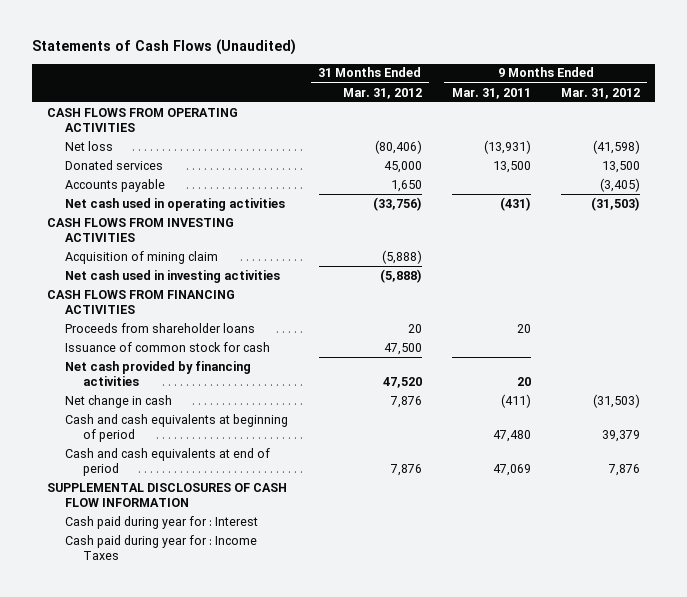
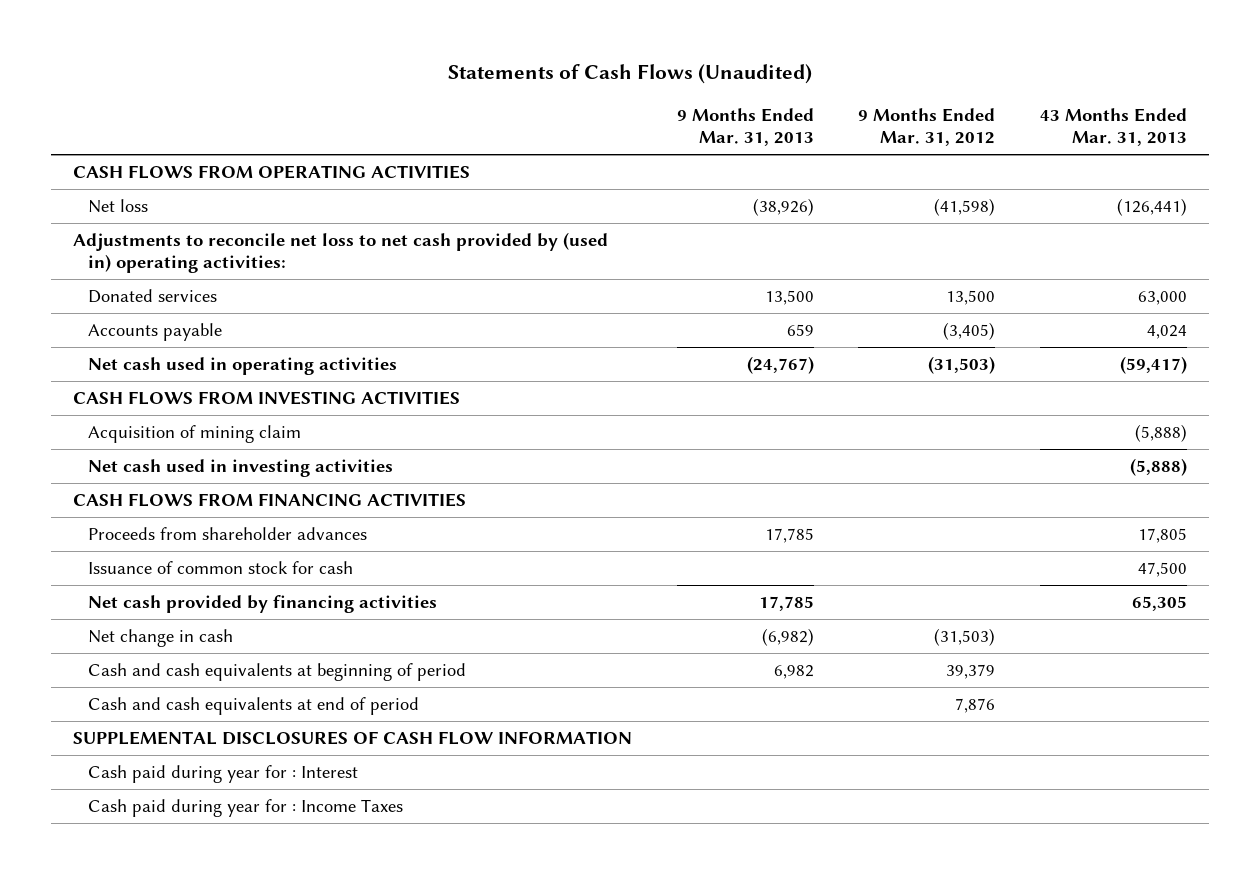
- | 31 Months Ended Mar. 31, 2012 | 9 Months Ended Mar. 31, 2011 | 9 Months Ended Mar. 31, 2012
+ | 9 Months Ended Mar. 31, 2013 | 9 Months Ended Mar. 31, 2012 | 43 Months Ended Mar. 31, 2013
+ Adjustments to reconcile net loss to net cash provided by (used in) operating activities:
- Proceeds from shareholder loans | 20 | 20 |
+ Proceeds from shareholder advances | 17,785 | | 17,805

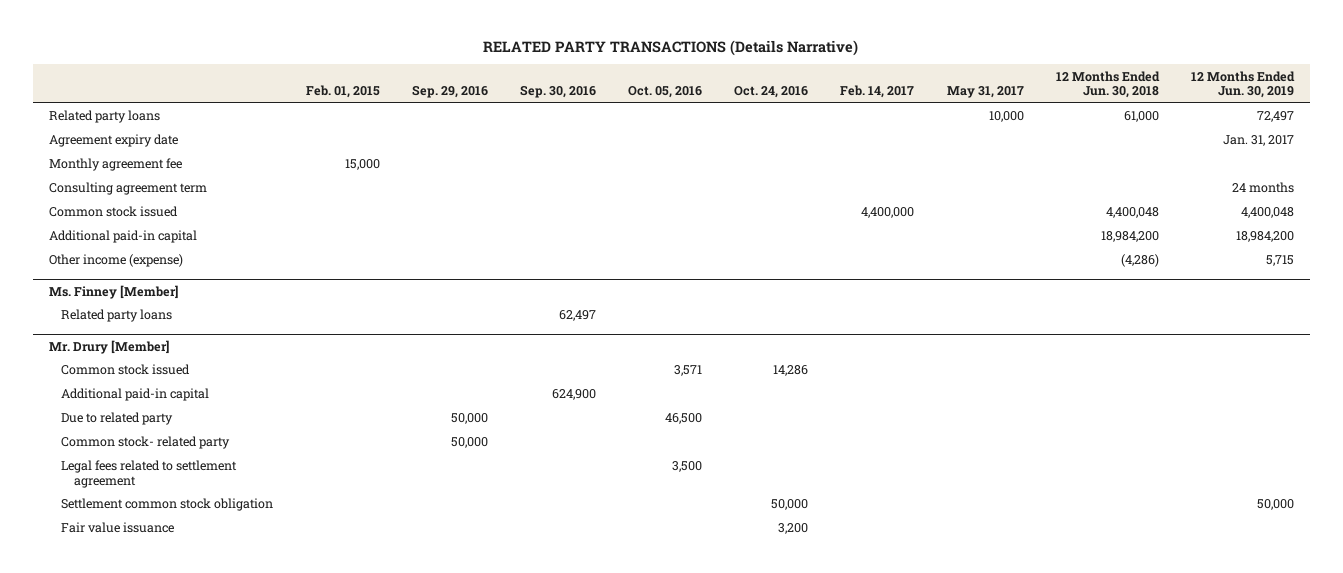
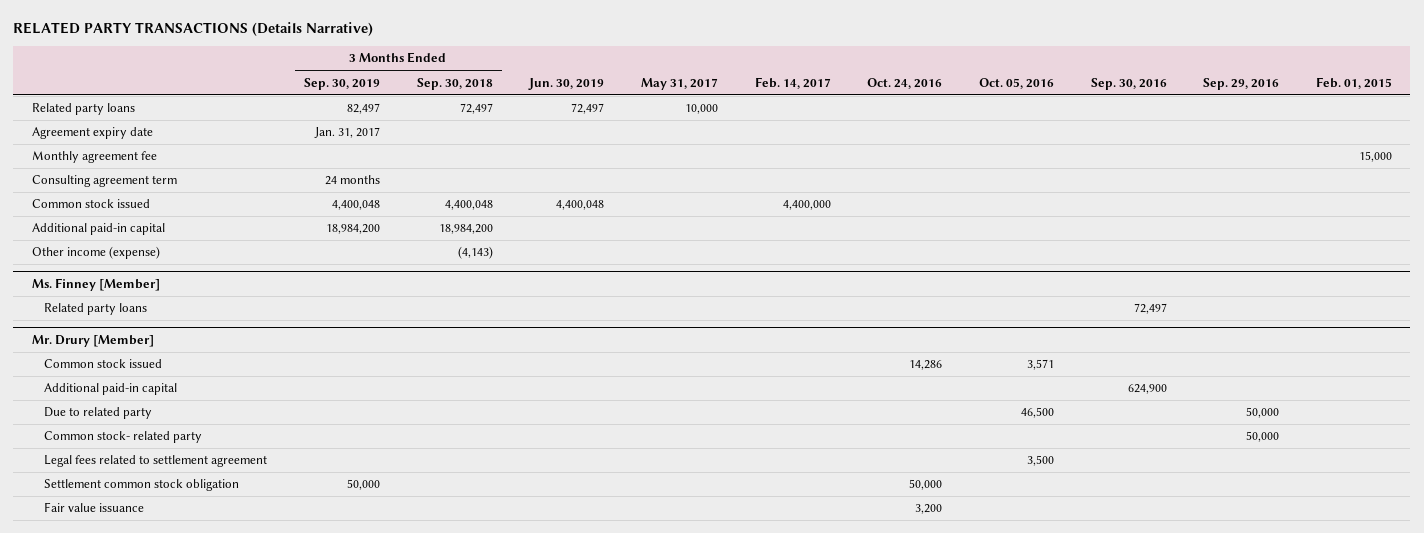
- | Feb. 01, 2015 | Sep. 29, 2016 | Sep. 30, 2016 | Oct. 05, 2016 | Oct. 24, 2016 | Feb. 14, 2017 | May 31, 2017 | 12 Months Ended Jun. 30, 2018 | 12 Months Ended Jun. 30, 2019
+ | 3 Months Ended Sep. 30, 2019 | 3 Months Ended Sep. 30, 2018 | Jun. 30, 2019 | May 31, 2017 | Feb. 14, 2017 | Oct. 24, 2016 | Oct. 05, 2016 | Sep. 30, 2016 | Sep. 29, 2016 | Feb. 01, 2015
@ Ms. Finney [Member]
- Related party loans | | | 62,497 | | | | | |
+ Related party loans | | | | | | | | 72,497 | |

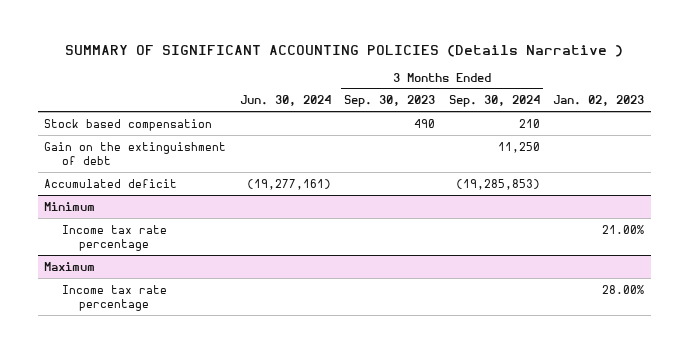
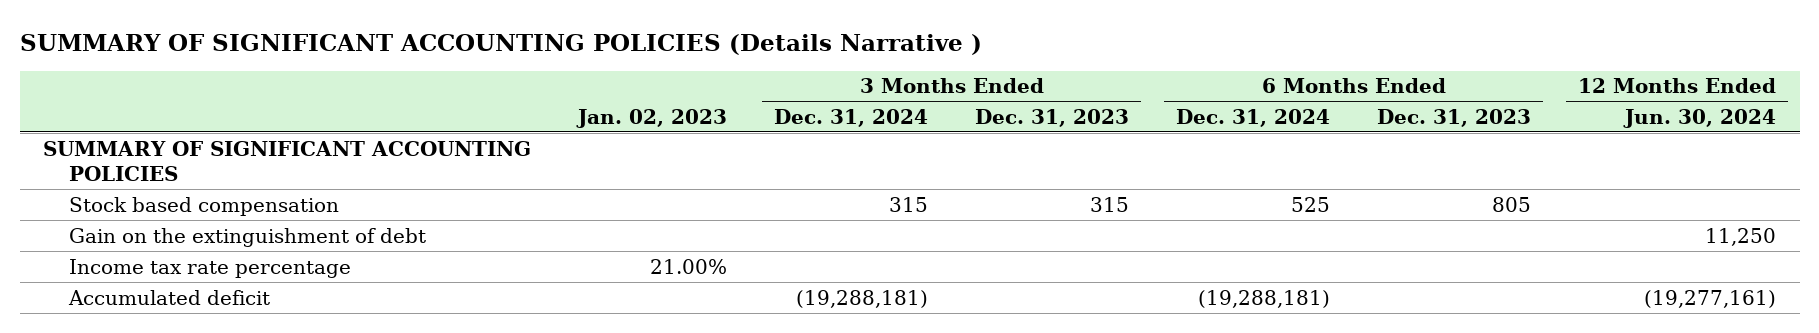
- | Jun. 30, 2024 | 3 Months Ended Sep. 30, 2023 | 3 Months Ended Sep. 30, 2024 | Jan. 02, 2023
+ | Jan. 02, 2023 | 3 Months Ended Dec. 31, 2024 | 3 Months Ended Dec. 31, 2023 | 6 Months Ended Dec. 31, 2024 | 6 Months Ended Dec. 31, 2023 | 12 Months Ended Jun. 30, 2024
+ SUMMARY OF SIGNIFICANT ACCOUNTING POLICIES
+ Income tax rate percentage | 21.00% | | | | |
- Minimum
- Income tax rate percentage | | | | 21.00%
- Maximum
- Income tax rate percentage | | | | 28.00%

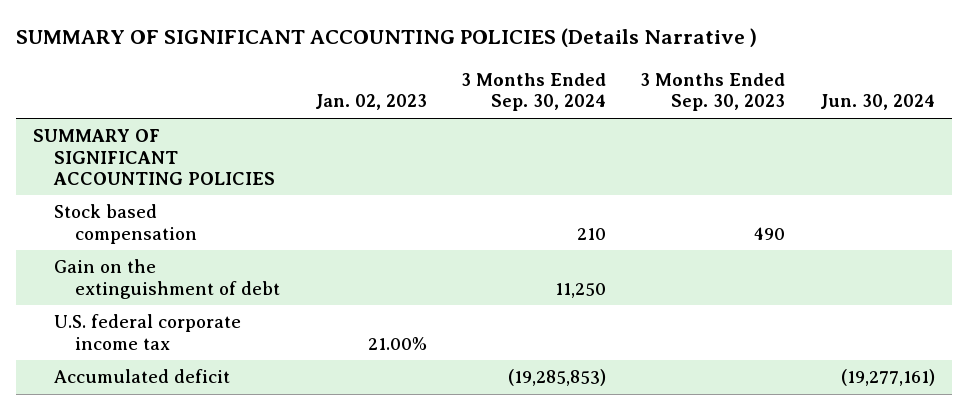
- | Jan. 02, 2023 | 3 Months Ended Dec. 31, 2024 | 3 Months Ended Dec. 31, 2023 | 6 Months Ended Dec. 31, 2024 | 6 Months Ended Dec. 31, 2023 | 12 Months Ended Jun. 30, 2024
+ | Jan. 02, 2023 | 3 Months Ended Sep. 30, 2024 | 3 Months Ended Sep. 30, 2023 | Jun. 30, 2024
- Income tax rate percentage | 21.00% | | | | |
+ U.S. federal corporate income tax | 21.00% | | |

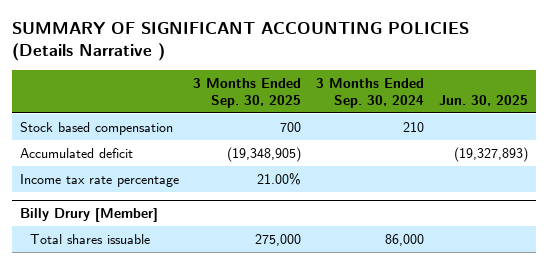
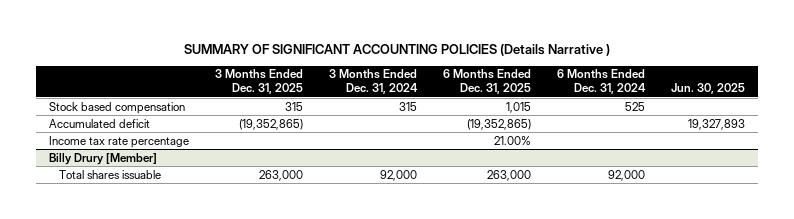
- | 3 Months Ended Sep. 30, 2025 | 3 Months Ended Sep. 30, 2024 | Jun. 30, 2025
+ | 3 Months Ended Dec. 31, 2025 | 3 Months Ended Dec. 31, 2024 | 6 Months Ended Dec. 31, 2025 | 6 Months Ended Dec. 31, 2024 | Jun. 30, 2025
- Accumulated deficit | (19,348,905) | | (19,327,893)
+ Accumulated deficit | (19,352,865) | | (19,352,865) | | 19,327,893

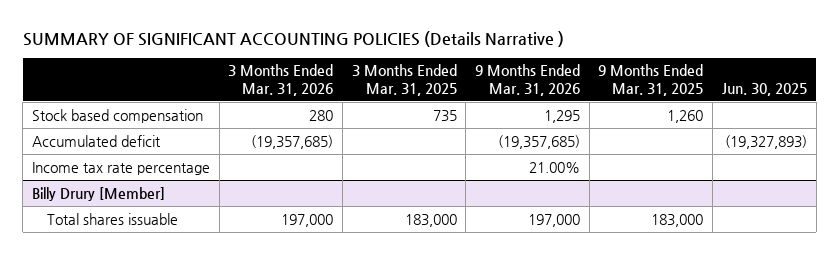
- | 3 Months Ended Dec. 31, 2025 | 3 Months Ended Dec. 31, 2024 | 6 Months Ended Dec. 31, 2025 | 6 Months Ended Dec. 31, 2024 | Jun. 30, 2025
+ | 3 Months Ended Mar. 31, 2026 | 3 Months Ended Mar. 31, 2025 | 9 Months Ended Mar. 31, 2026 | 9 Months Ended Mar. 31, 2025 | Jun. 30, 2025
- Accumulated deficit | (19,352,865) | | (19,352,865) | | 19,327,893
+ Accumulated deficit | (19,357,685) | | (19,357,685) | | (19,327,893)

